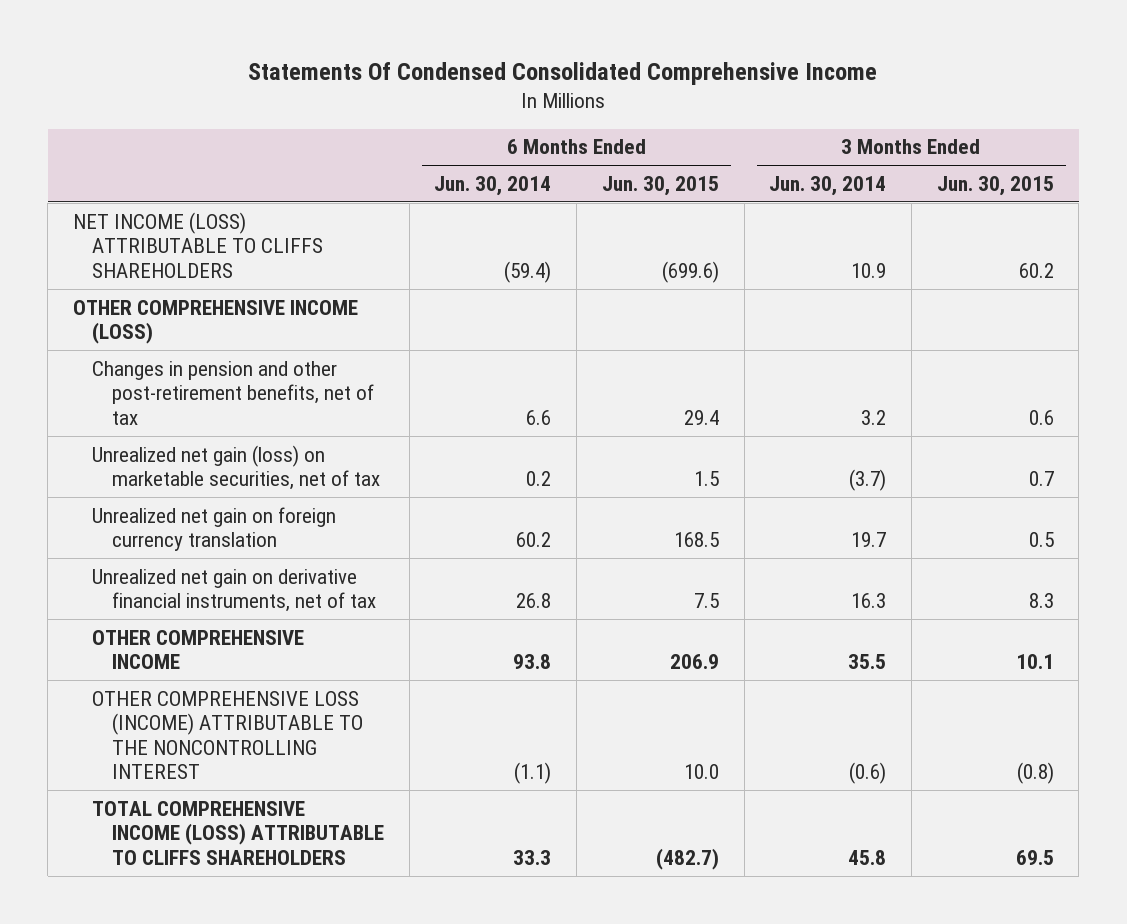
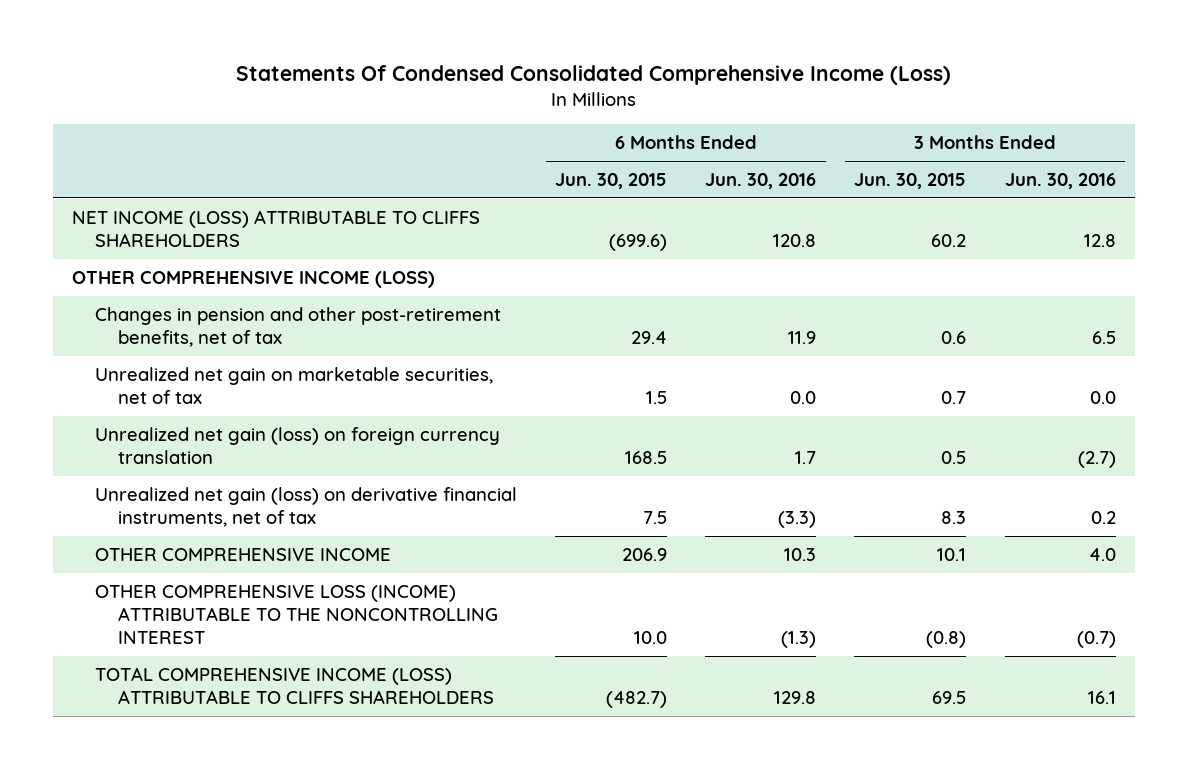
- Statements Of Condensed Consolidated Comprehensive Income
+ Statements Of Condensed Consolidated Comprehensive Income (Loss)
- | 6 Months Ended Jun. 30, 2014 | 6 Months Ended Jun. 30, 2015 | 3 Months Ended Jun. 30, 2014 | 3 Months Ended Jun. 30, 2015
+ | 6 Months Ended Jun. 30, 2015 | 6 Months Ended Jun. 30, 2016 | 3 Months Ended Jun. 30, 2015 | 3 Months Ended Jun. 30, 2016
- Unrealized net gain (loss) on marketable securities, net of tax | 0.2 | 1.5 | (3.7) | 0.7
- Unrealized net gain on foreign currency translation | 60.2 | 168.5 | 19.7 | 0.5
- Unrealized net gain on derivative financial instruments, net of tax | 26.8 | 7.5 | 16.3 | 8.3
+ Unrealized net gain on marketable securities, net of tax | 1.5 | 0.0 | 0.7 | 0.0
+ Unrealized net gain (loss) on foreign currency translation | 168.5 | 1.7 | 0.5 | (2.7)
+ Unrealized net gain (loss) on derivative financial instruments, net of tax | 7.5 | (3.3) | 8.3 | 0.2

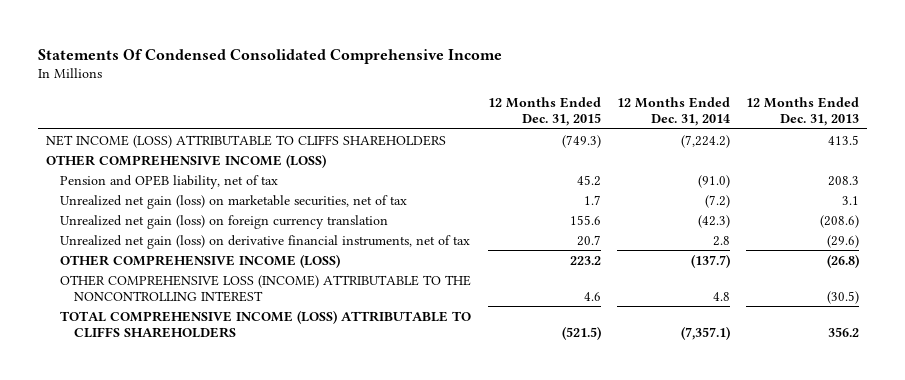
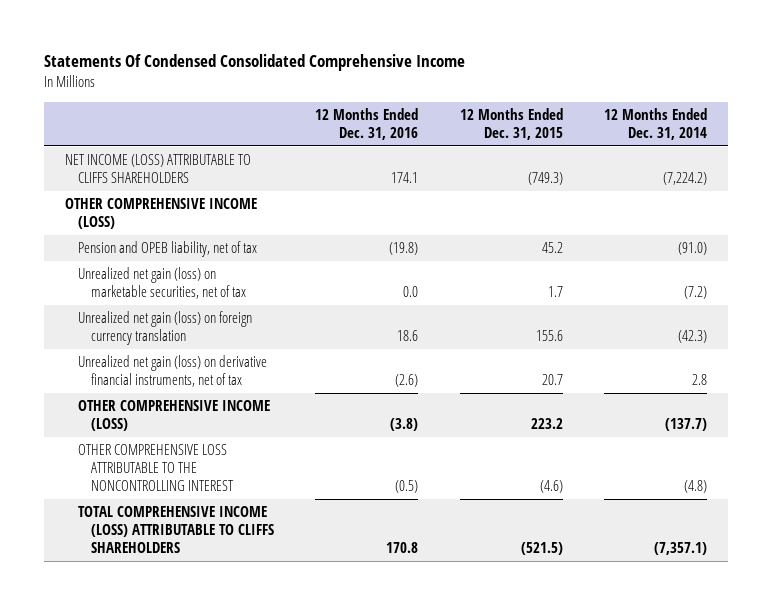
- | 12 Months Ended Dec. 31, 2015 | 12 Months Ended Dec. 31, 2014 | 12 Months Ended Dec. 31, 2013
+ | 12 Months Ended Dec. 31, 2016 | 12 Months Ended Dec. 31, 2015 | 12 Months Ended Dec. 31, 2014
- OTHER COMPREHENSIVE LOSS (INCOME) ATTRIBUTABLE TO THE NONCONTROLLING INTEREST | 4.6 | 4.8 | (30.5)
+ OTHER COMPREHENSIVE LOSS ATTRIBUTABLE TO THE NONCONTROLLING INTEREST | (0.5) | (4.6) | (4.8)

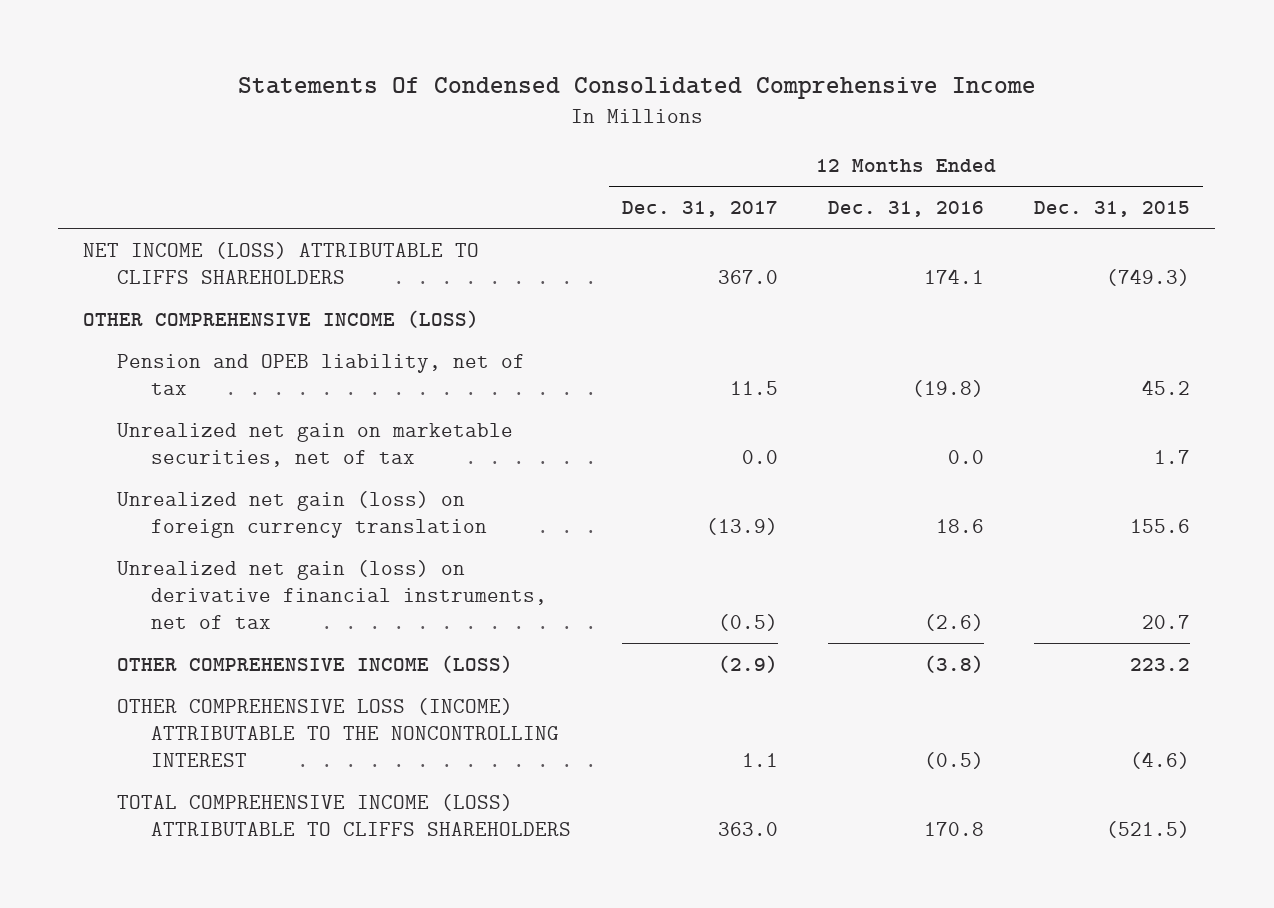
- | 12 Months Ended Dec. 31, 2016 | 12 Months Ended Dec. 31, 2015 | 12 Months Ended Dec. 31, 2014
+ | 12 Months Ended Dec. 31, 2017 | 12 Months Ended Dec. 31, 2016 | 12 Months Ended Dec. 31, 2015
- Unrealized net gain (loss) on marketable securities, net of tax | 0.0 | 1.7 | (7.2)
+ Unrealized net gain on marketable securities, net of tax | 0.0 | 0.0 | 1.7
- OTHER COMPREHENSIVE LOSS ATTRIBUTABLE TO THE NONCONTROLLING INTEREST | (0.5) | (4.6) | (4.8)
+ OTHER COMPREHENSIVE LOSS (INCOME) ATTRIBUTABLE TO THE NONCONTROLLING INTEREST | 1.1 | (0.5) | (4.6)

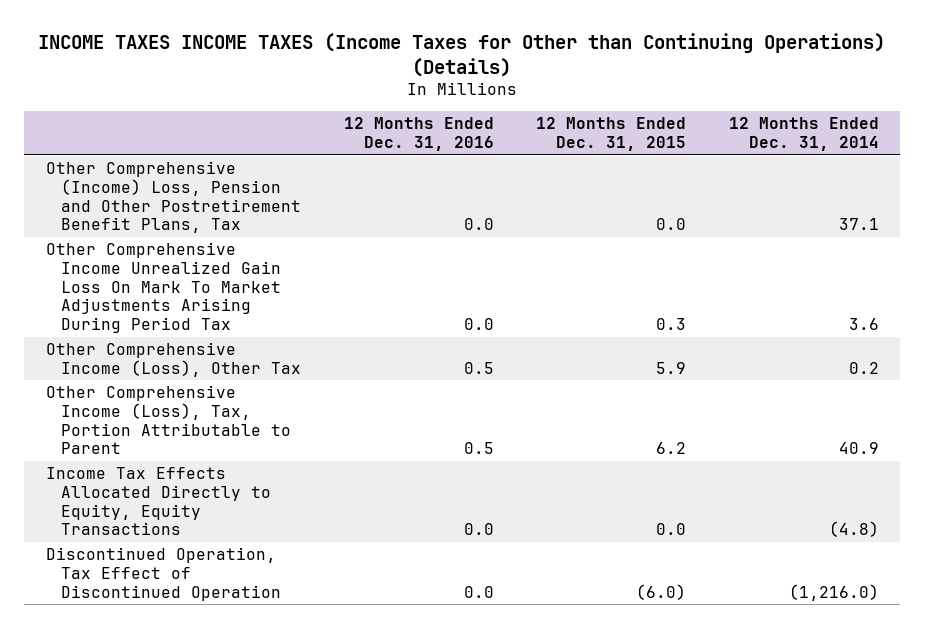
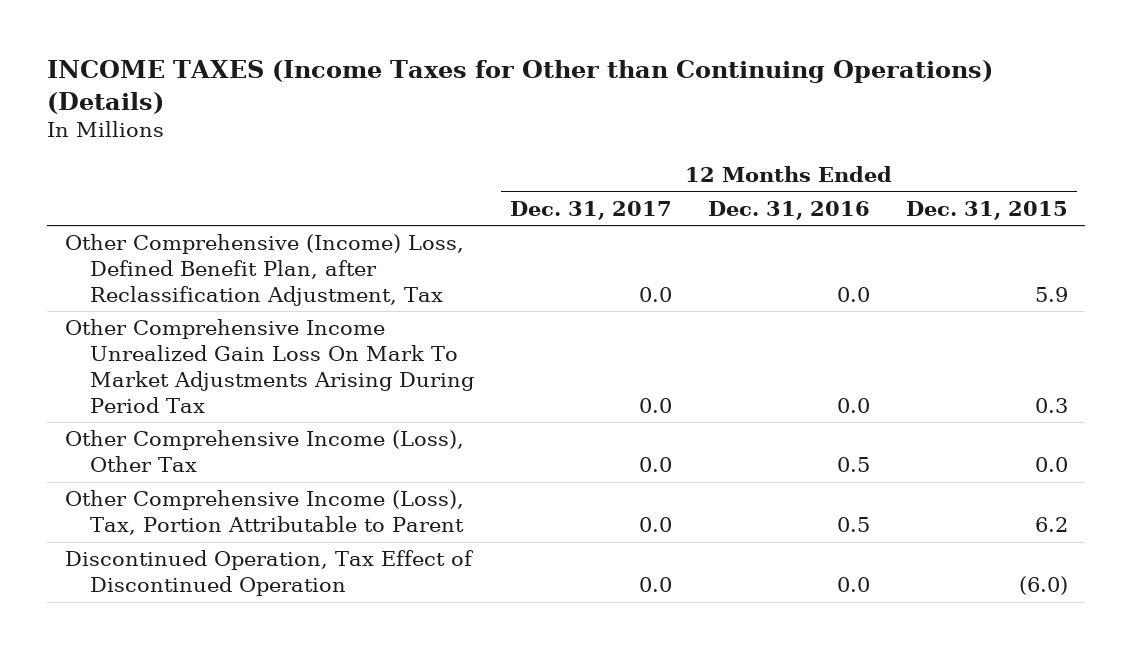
- INCOME TAXES INCOME TAXES (Income Taxes for Other than Continuing Operations) (Details)
+ INCOME TAXES (Income Taxes for Other than Continuing Operations) (Details)
- | 12 Months Ended Dec. 31, 2016 | 12 Months Ended Dec. 31, 2015 | 12 Months Ended Dec. 31, 2014
+ | 12 Months Ended Dec. 31, 2017 | 12 Months Ended Dec. 31, 2016 | 12 Months Ended Dec. 31, 2015
- Other Comprehensive (Income) Loss, Pension and Other Postretirement Benefit Plans, Tax | 0.0 | 0.0 | 37.1
+ Other Comprehensive (Income) Loss, Defined Benefit Plan, after Reclassification Adjustment, Tax | 0.0 | 0.0 | 5.9
- Other Comprehensive Income (Loss), Other Tax | 0.5 | 5.9 | 0.2
+ Other Comprehensive Income (Loss), Other Tax | 0.0 | 0.5 | 0.0
- Income Tax Effects Allocated Directly to Equity, Equity Transactions | 0.0 | 0.0 | (4.8)

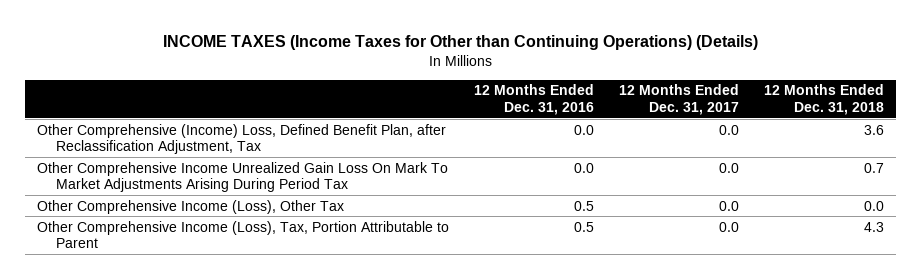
- | 12 Months Ended Dec. 31, 2017 | 12 Months Ended Dec. 31, 2016 | 12 Months Ended Dec. 31, 2015
+ | 12 Months Ended Dec. 31, 2016 | 12 Months Ended Dec. 31, 2017 | 12 Months Ended Dec. 31, 2018
- Discontinued Operation, Tax Effect of Discontinued Operation | 0.0 | 0.0 | (6.0)

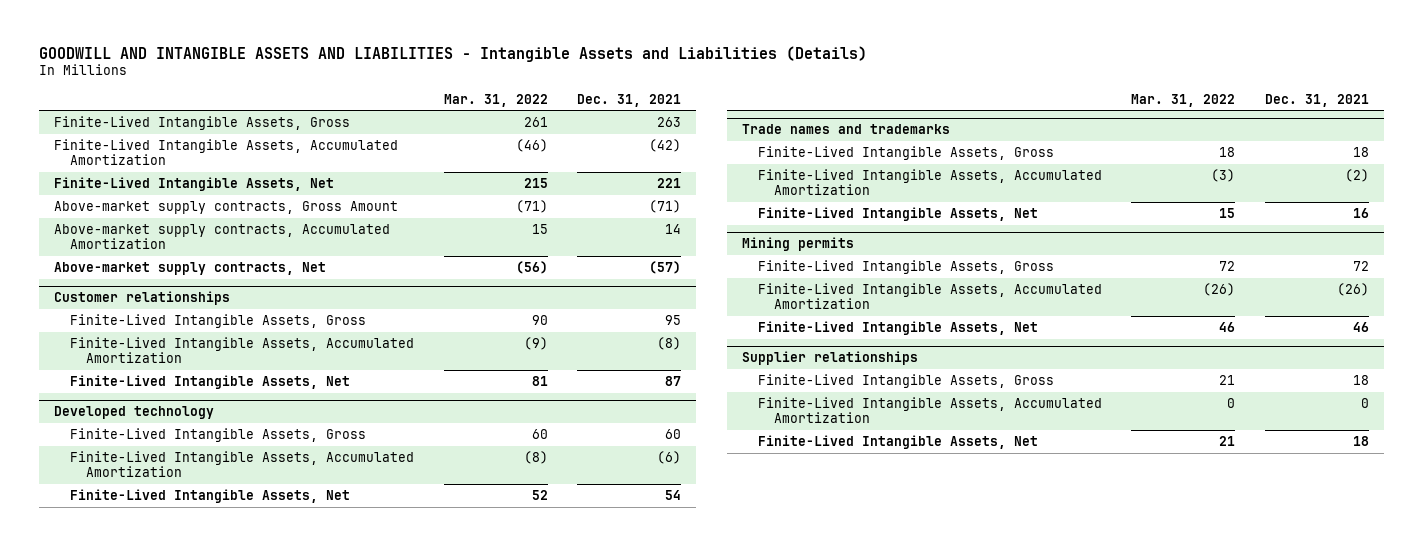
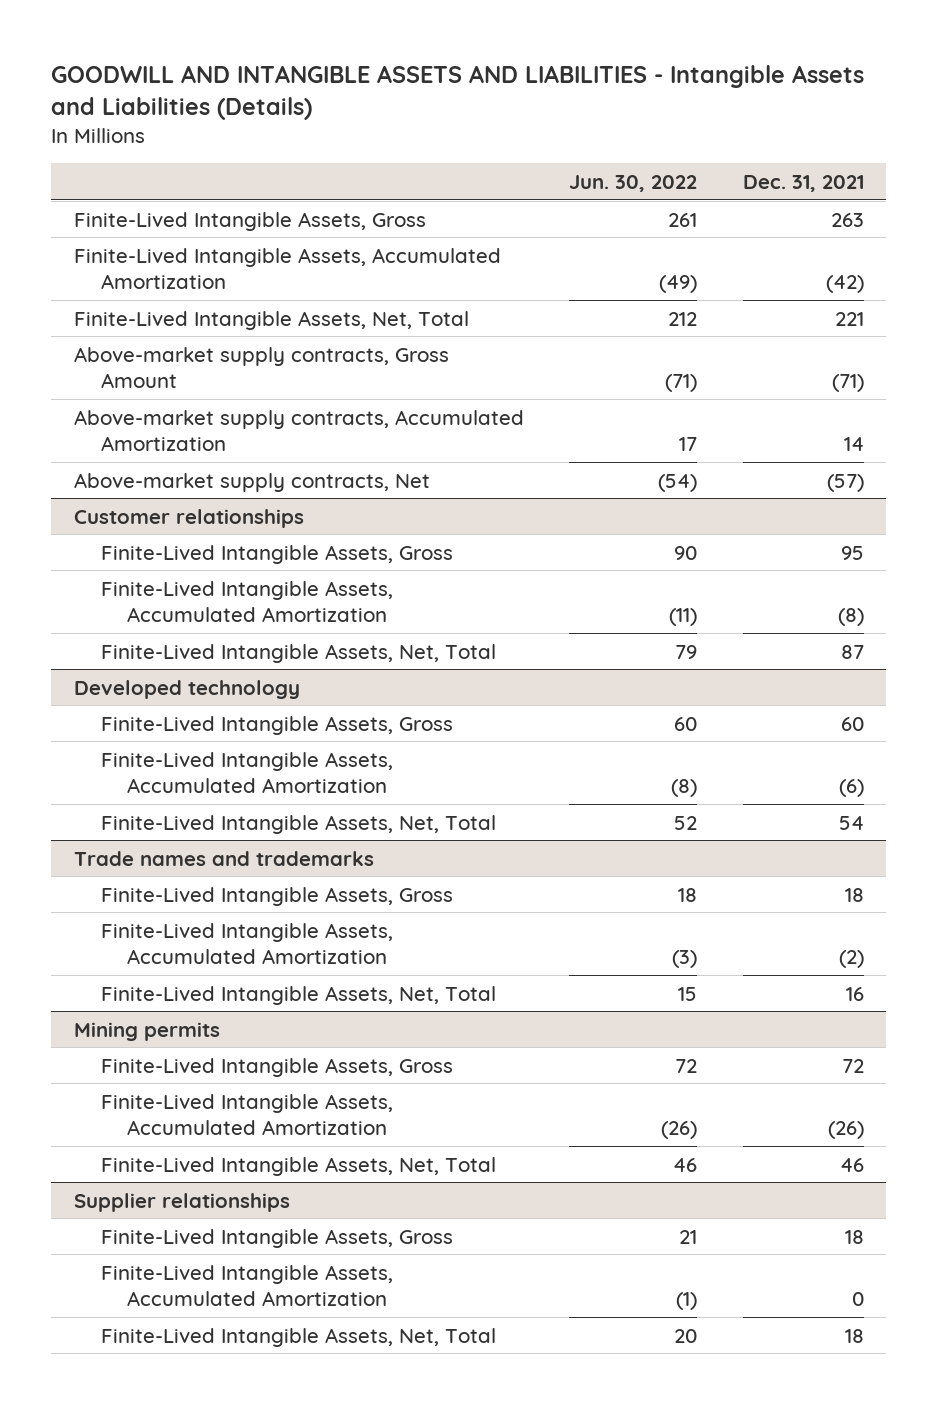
- | Mar. 31, 2022 | Dec. 31, 2021
+ | Jun. 30, 2022 | Dec. 31, 2021
- Finite-Lived Intangible Assets, Net | 215 | 221
+ Finite-Lived Intangible Assets, Net, Total | 212 | 221
@ Customer relationships
- Finite-Lived Intangible Assets, Net | 81 | 87
+ Finite-Lived Intangible Assets, Net, Total | 79 | 87
@ Developed technology
- Finite-Lived Intangible Assets, Net | 52 | 54
+ Finite-Lived Intangible Assets, Net, Total | 52 | 54
@ Trade names and trademarks
- Finite-Lived Intangible Assets, Net | 15 | 16
+ Finite-Lived Intangible Assets, Net, Total | 15 | 16
@ Mining permits
- Finite-Lived Intangible Assets, Net | 46 | 46
+ Finite-Lived Intangible Assets, Net, Total | 46 | 46
@ Supplier relationships
- Finite-Lived Intangible Assets, Net | 21 | 18
+ Finite-Lived Intangible Assets, Net, Total | 20 | 18

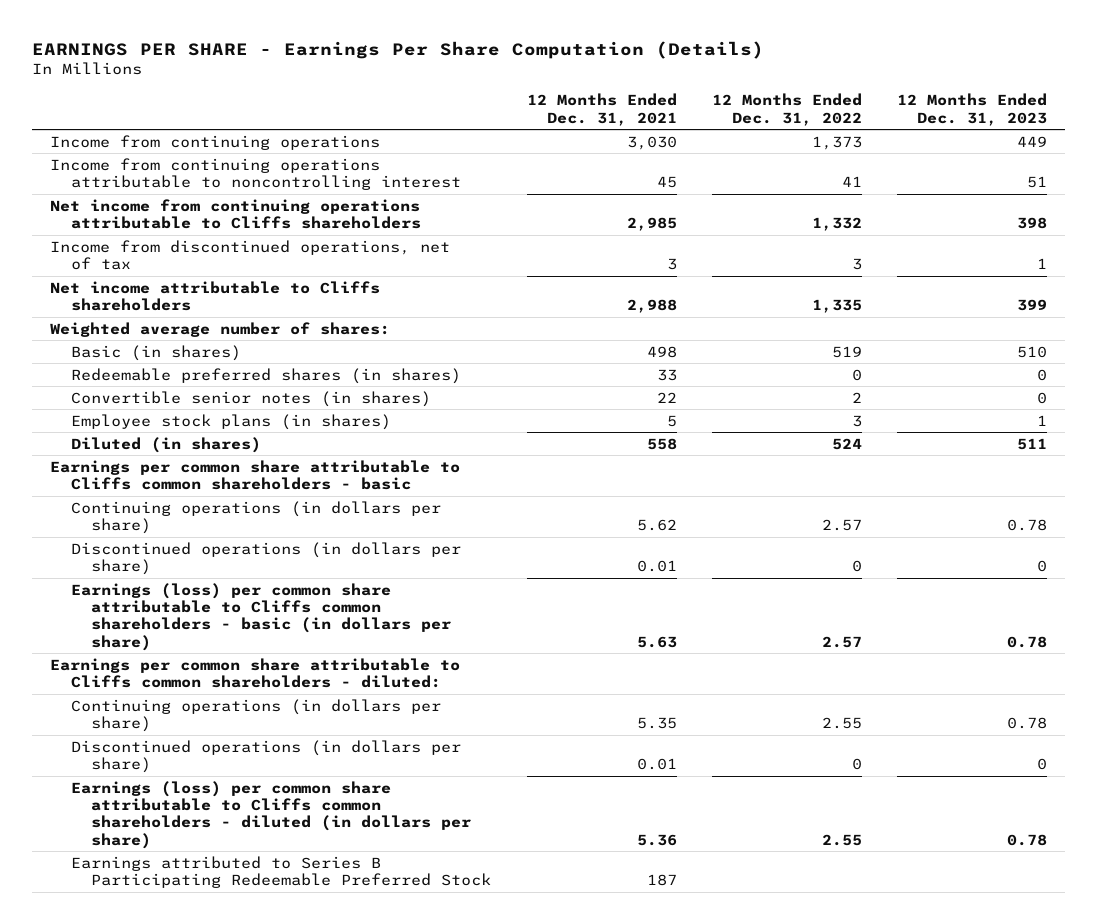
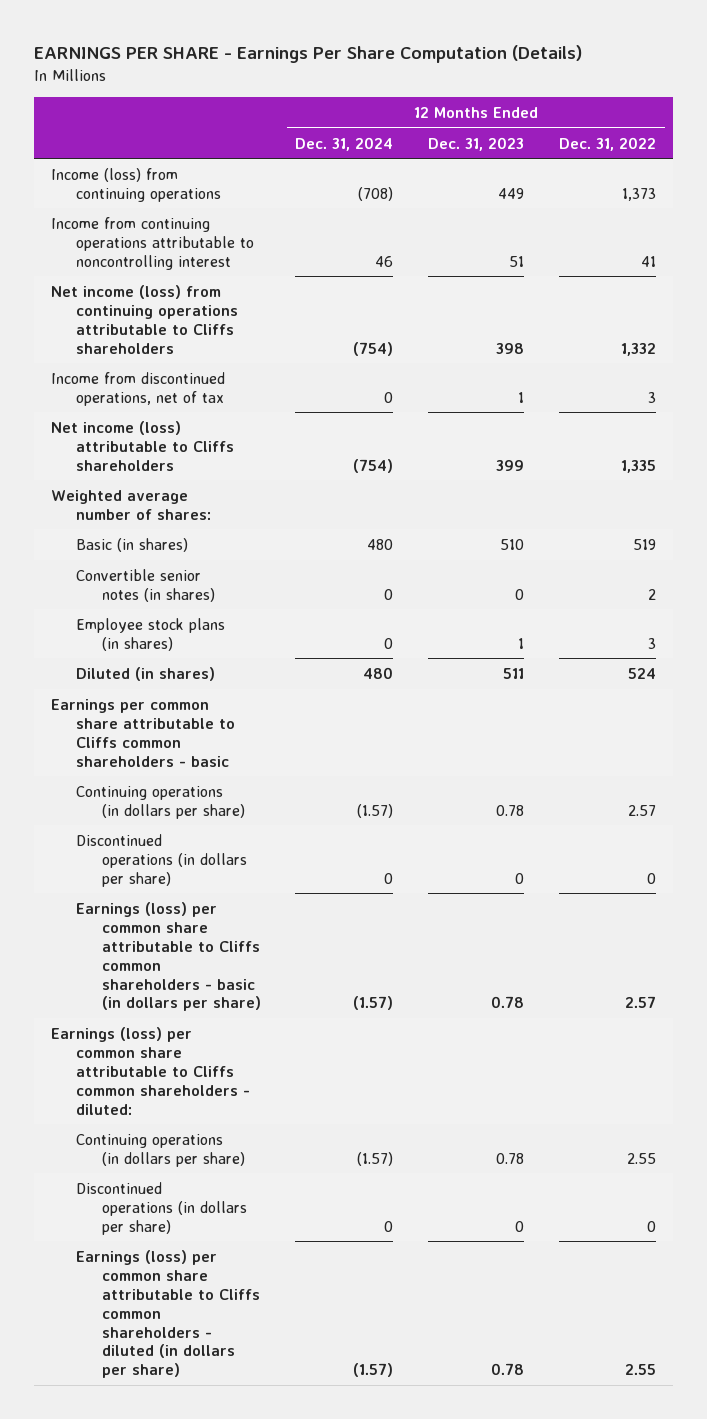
- | 12 Months Ended Dec. 31, 2021 | 12 Months Ended Dec. 31, 2022 | 12 Months Ended Dec. 31, 2023
+ | 12 Months Ended Dec. 31, 2024 | 12 Months Ended Dec. 31, 2023 | 12 Months Ended Dec. 31, 2022
- Income from continuing operations | 3,030 | 1,373 | 449
+ Income (loss) from continuing operations | (708) | 449 | 1,373
- Net income from continuing operations attributable to Cliffs shareholders | 2,985 | 1,332 | 398
+ Net income (loss) from continuing operations attributable to Cliffs shareholders | (754) | 398 | 1,332
- Net income attributable to Cliffs shareholders | 2,988 | 1,335 | 399
+ Net income (loss) attributable to Cliffs shareholders | (754) | 399 | 1,335
- Redeemable preferred shares (in shares) | 33 | 0 | 0
- Earnings per common share attributable to Cliffs common shareholders - diluted:
+ Earnings (loss) per common share attributable to Cliffs common shareholders - diluted:
- Earnings attributed to Series B Participating Redeemable Preferred Stock | 187 | |

